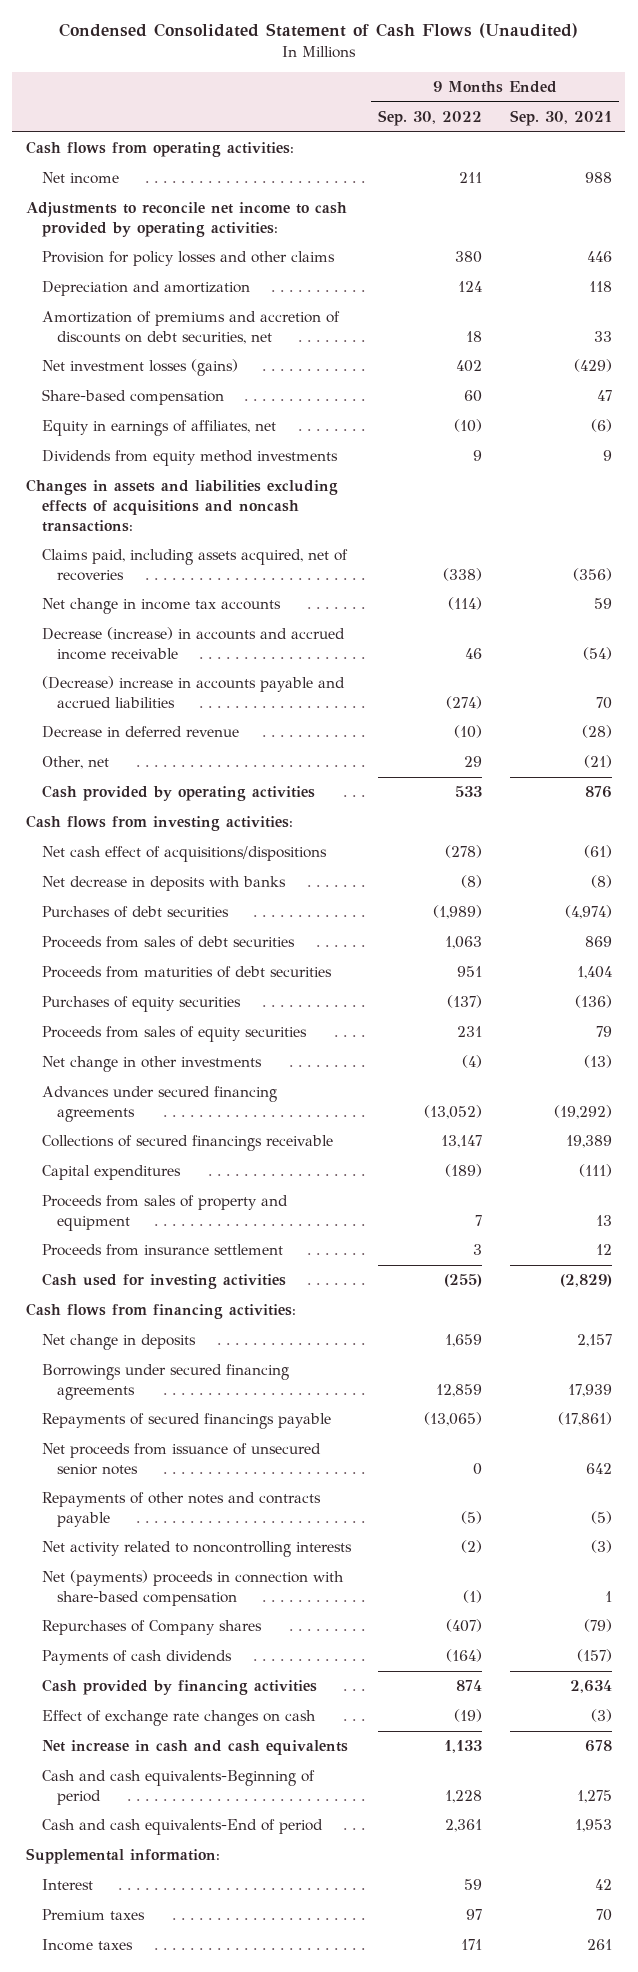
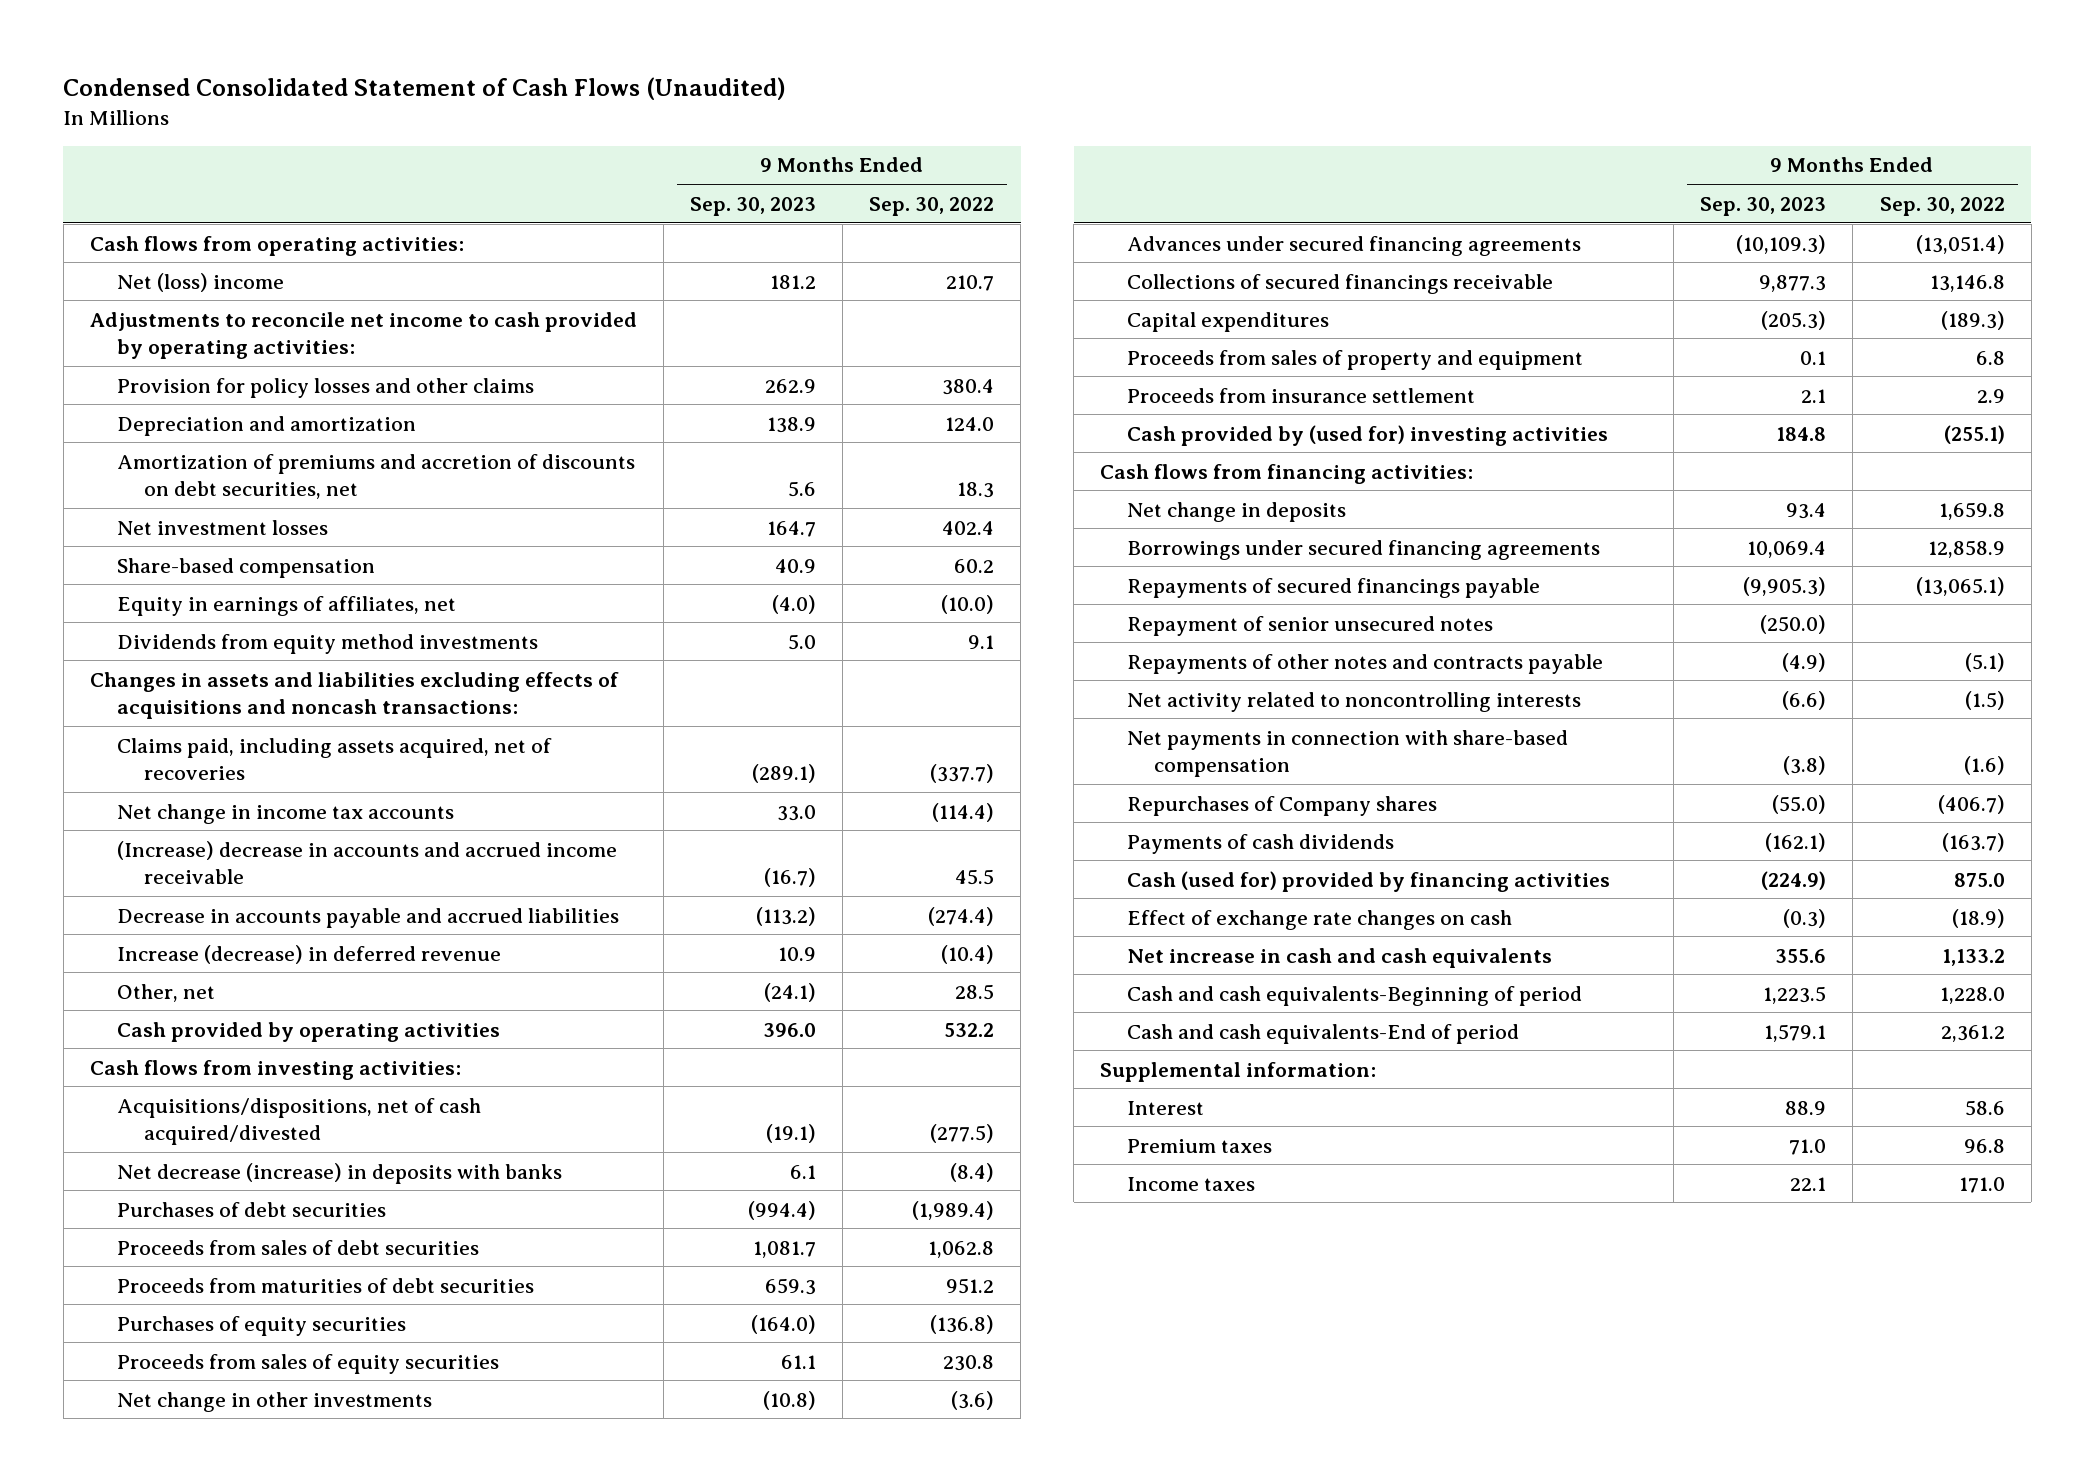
- | 9 Months Ended Sep. 30, 2022 | 9 Months Ended Sep. 30, 2021
+ | 9 Months Ended Sep. 30, 2023 | 9 Months Ended Sep. 30, 2022
- Net income | 211 | 988
+ Net (loss) income | 181.2 | 210.7
- Provision for policy losses and other claims | 380 | 446
- Depreciation and amortization | 124 | 118
- Amortization of premiums and accretion of discounts on debt securities, net | 18 | 33
- Net investment losses (gains) | 402 | (429)
- Share-based compensation | 60 | 47
- Equity in earnings of affiliates, net | (10) | (6)
- Dividends from equity method investments | 9 | 9
+ Provision for policy losses and other claims | 262.9 | 380.4
+ Depreciation and amortization | 138.9 | 124.0
+ Amortization of premiums and accretion of discounts on debt securities, net | 5.6 | 18.3
+ Net investment losses | 164.7 | 402.4
+ Share-based compensation | 40.9 | 60.2
+ Equity in earnings of affiliates, net | (4.0) | (10.0)
+ Dividends from equity method investments | 5.0 | 9.1
- Claims paid, including assets acquired, net of recoveries | (338) | (356)
- Net change in income tax accounts | (114) | 59
- Decrease (increase) in accounts and accrued income receivable | 46 | (54)
- (Decrease) increase in accounts payable and accrued liabilities | (274) | 70
- Decrease in deferred revenue | (10) | (28)
- Other, net | 29 | (21)
- Cash provided by operating activities | 533 | 876
+ Claims paid, including assets acquired, net of recoveries | (289.1) | (337.7)
+ Net change in income tax accounts | 33.0 | (114.4)
+ (Increase) decrease in accounts and accrued income receivable | (16.7) | 45.5
+ Decrease in accounts payable and accrued liabilities | (113.2) | (274.4)
+ Increase (decrease) in deferred revenue | 10.9 | (10.4)
+ Other, net | (24.1) | 28.5
+ Cash provided by operating activities | 396.0 | 532.2
- Net cash effect of acquisitions/dispositions | (278) | (61)
- Net decrease in deposits with banks | (8) | (8)
- Purchases of debt securities | (1,989) | (4,974)
- Proceeds from sales of debt securities | 1,063 | 869
- Proceeds from maturities of debt securities | 951 | 1,404
- Purchases of equity securities | (137) | (136)
- Proceeds from sales of equity securities | 231 | 79
- Net change in other investments | (4) | (13)
- Advances under secured financing agreements | (13,052) | (19,292)
- Collections of secured financings receivable | 13,147 | 19,389
- Capital expenditures | (189) | (111)
- Proceeds from sales of property and equipment | 7 | 13
- Proceeds from insurance settlement | 3 | 12
- Cash used for investing activities | (255) | (2,829)
+ Acquisitions/dispositions, net of cash acquired/divested | (19.1) | (277.5)
+ Net decrease (increase) in deposits with banks | 6.1 | (8.4)
+ Purchases of debt securities | (994.4) | (1,989.4)
+ Proceeds from sales of debt securities | 1,081.7 | 1,062.8
+ Proceeds from maturities of debt securities | 659.3 | 951.2
+ Purchases of equity securities | (164.0) | (136.8)
+ Proceeds from sales of equity securities | 61.1 | 230.8
+ Net change in other investments | (10.8) | (3.6)
+ Advances under secured financing agreements | (10,109.3) | (13,051.4)
+ Collections of secured financings receivable | 9,877.3 | 13,146.8
+ Capital expenditures | (205.3) | (189.3)
+ Proceeds from sales of property and equipment | 0.1 | 6.8
+ Proceeds from insurance settlement | 2.1 | 2.9
+ Cash provided by (used for) investing activities | 184.8 | (255.1)
- Net change in deposits | 1,659 | 2,157
- Borrowings under secured financing agreements | 12,859 | 17,939
- Repayments of secured financings payable | (13,065) | (17,861)
- Net proceeds from issuance of unsecured senior notes | 0 | 642
- Repayments of other notes and contracts payable | (5) | (5)
- Net activity related to noncontrolling interests | (2) | (3)
- Net (payments) proceeds in connection with share-based compensation | (1) | 1
- Repurchases of Company shares | (407) | (79)
- Payments of cash dividends | (164) | (157)
- Cash provided by financing activities | 874 | 2,634
- Effect of exchange rate changes on cash | (19) | (3)
- Net increase in cash and cash equivalents | 1,133 | 678
- Cash and cash equivalents-Beginning of period | 1,228 | 1,275
- Cash and cash equivalents-End of period | 2,361 | 1,953
+ Net change in deposits | 93.4 | 1,659.8
+ Borrowings under secured financing agreements | 10,069.4 | 12,858.9
+ Repayments of secured financings payable | (9,905.3) | (13,065.1)
+ Repayment of senior unsecured notes | (250.0) |
+ Repayments of other notes and contracts payable | (4.9) | (5.1)
+ Net activity related to noncontrolling interests | (6.6) | (1.5)
+ Net payments in connection with share-based compensation | (3.8) | (1.6)
+ Repurchases of Company shares | (55.0) | (406.7)
+ Payments of cash dividends | (162.1) | (163.7)
+ Cash (used for) provided by financing activities | (224.9) | 875.0
+ Effect of exchange rate changes on cash | (0.3) | (18.9)
+ Net increase in cash and cash equivalents | 355.6 | 1,133.2
+ Cash and cash equivalents-Beginning of period | 1,223.5 | 1,228.0
+ Cash and cash equivalents-End of period | 1,579.1 | 2,361.2
- Interest | 59 | 42
- Premium taxes | 97 | 70
- Income taxes | 171 | 261
+ Interest | 88.9 | 58.6
+ Premium taxes | 71.0 | 96.8
+ Income taxes | 22.1 | 171.0

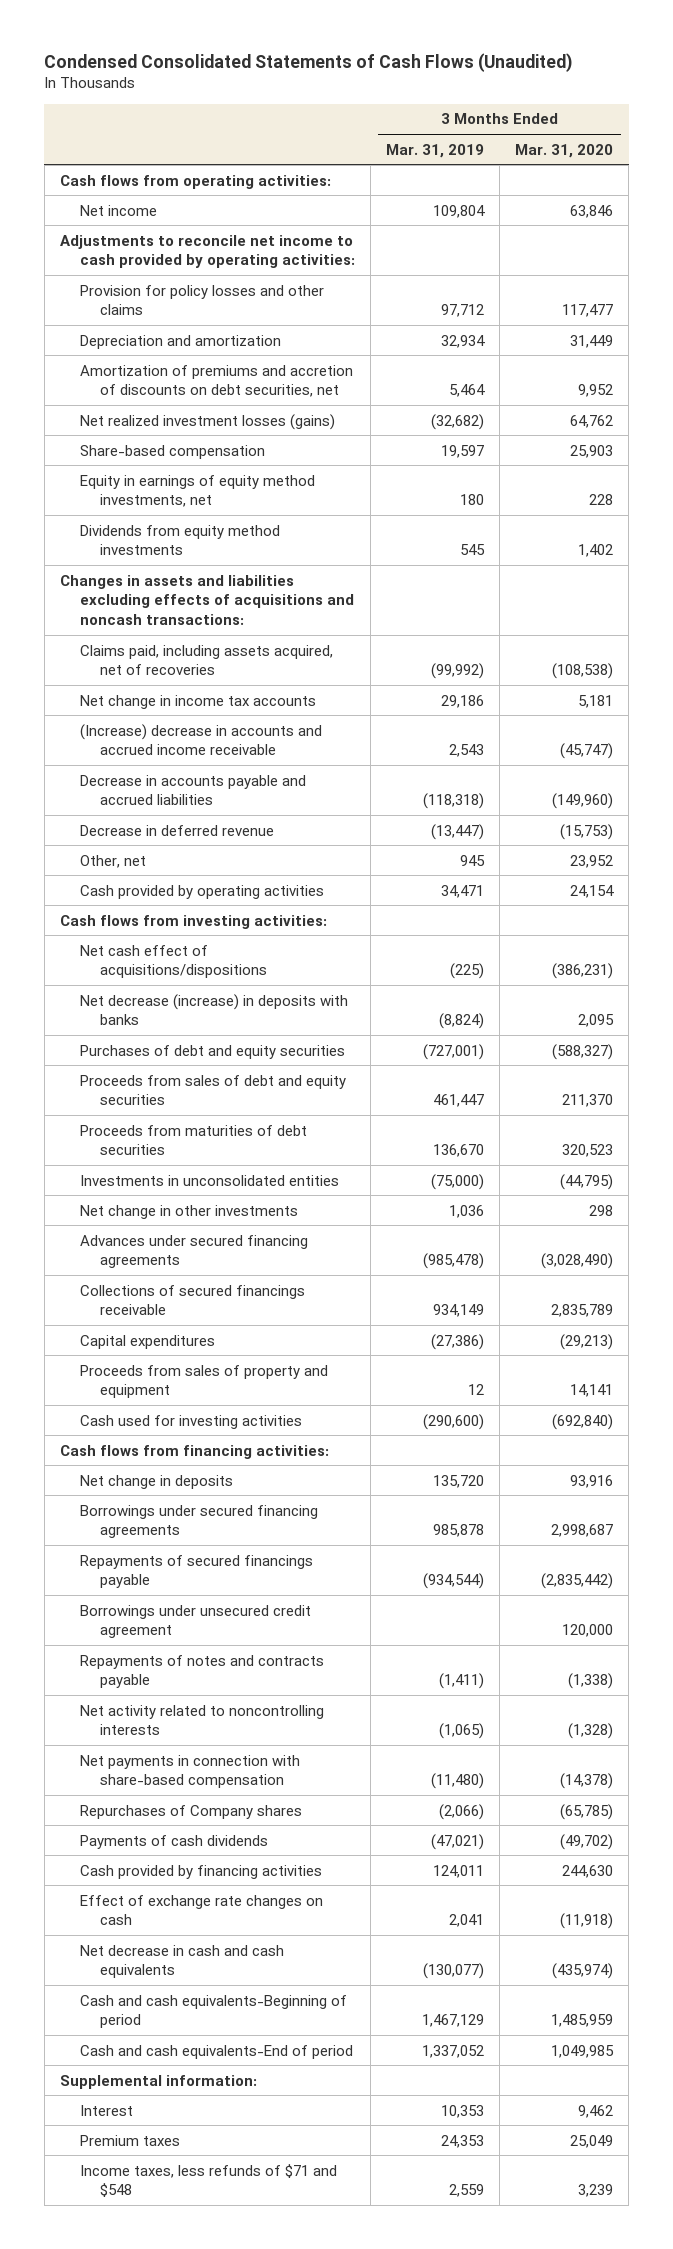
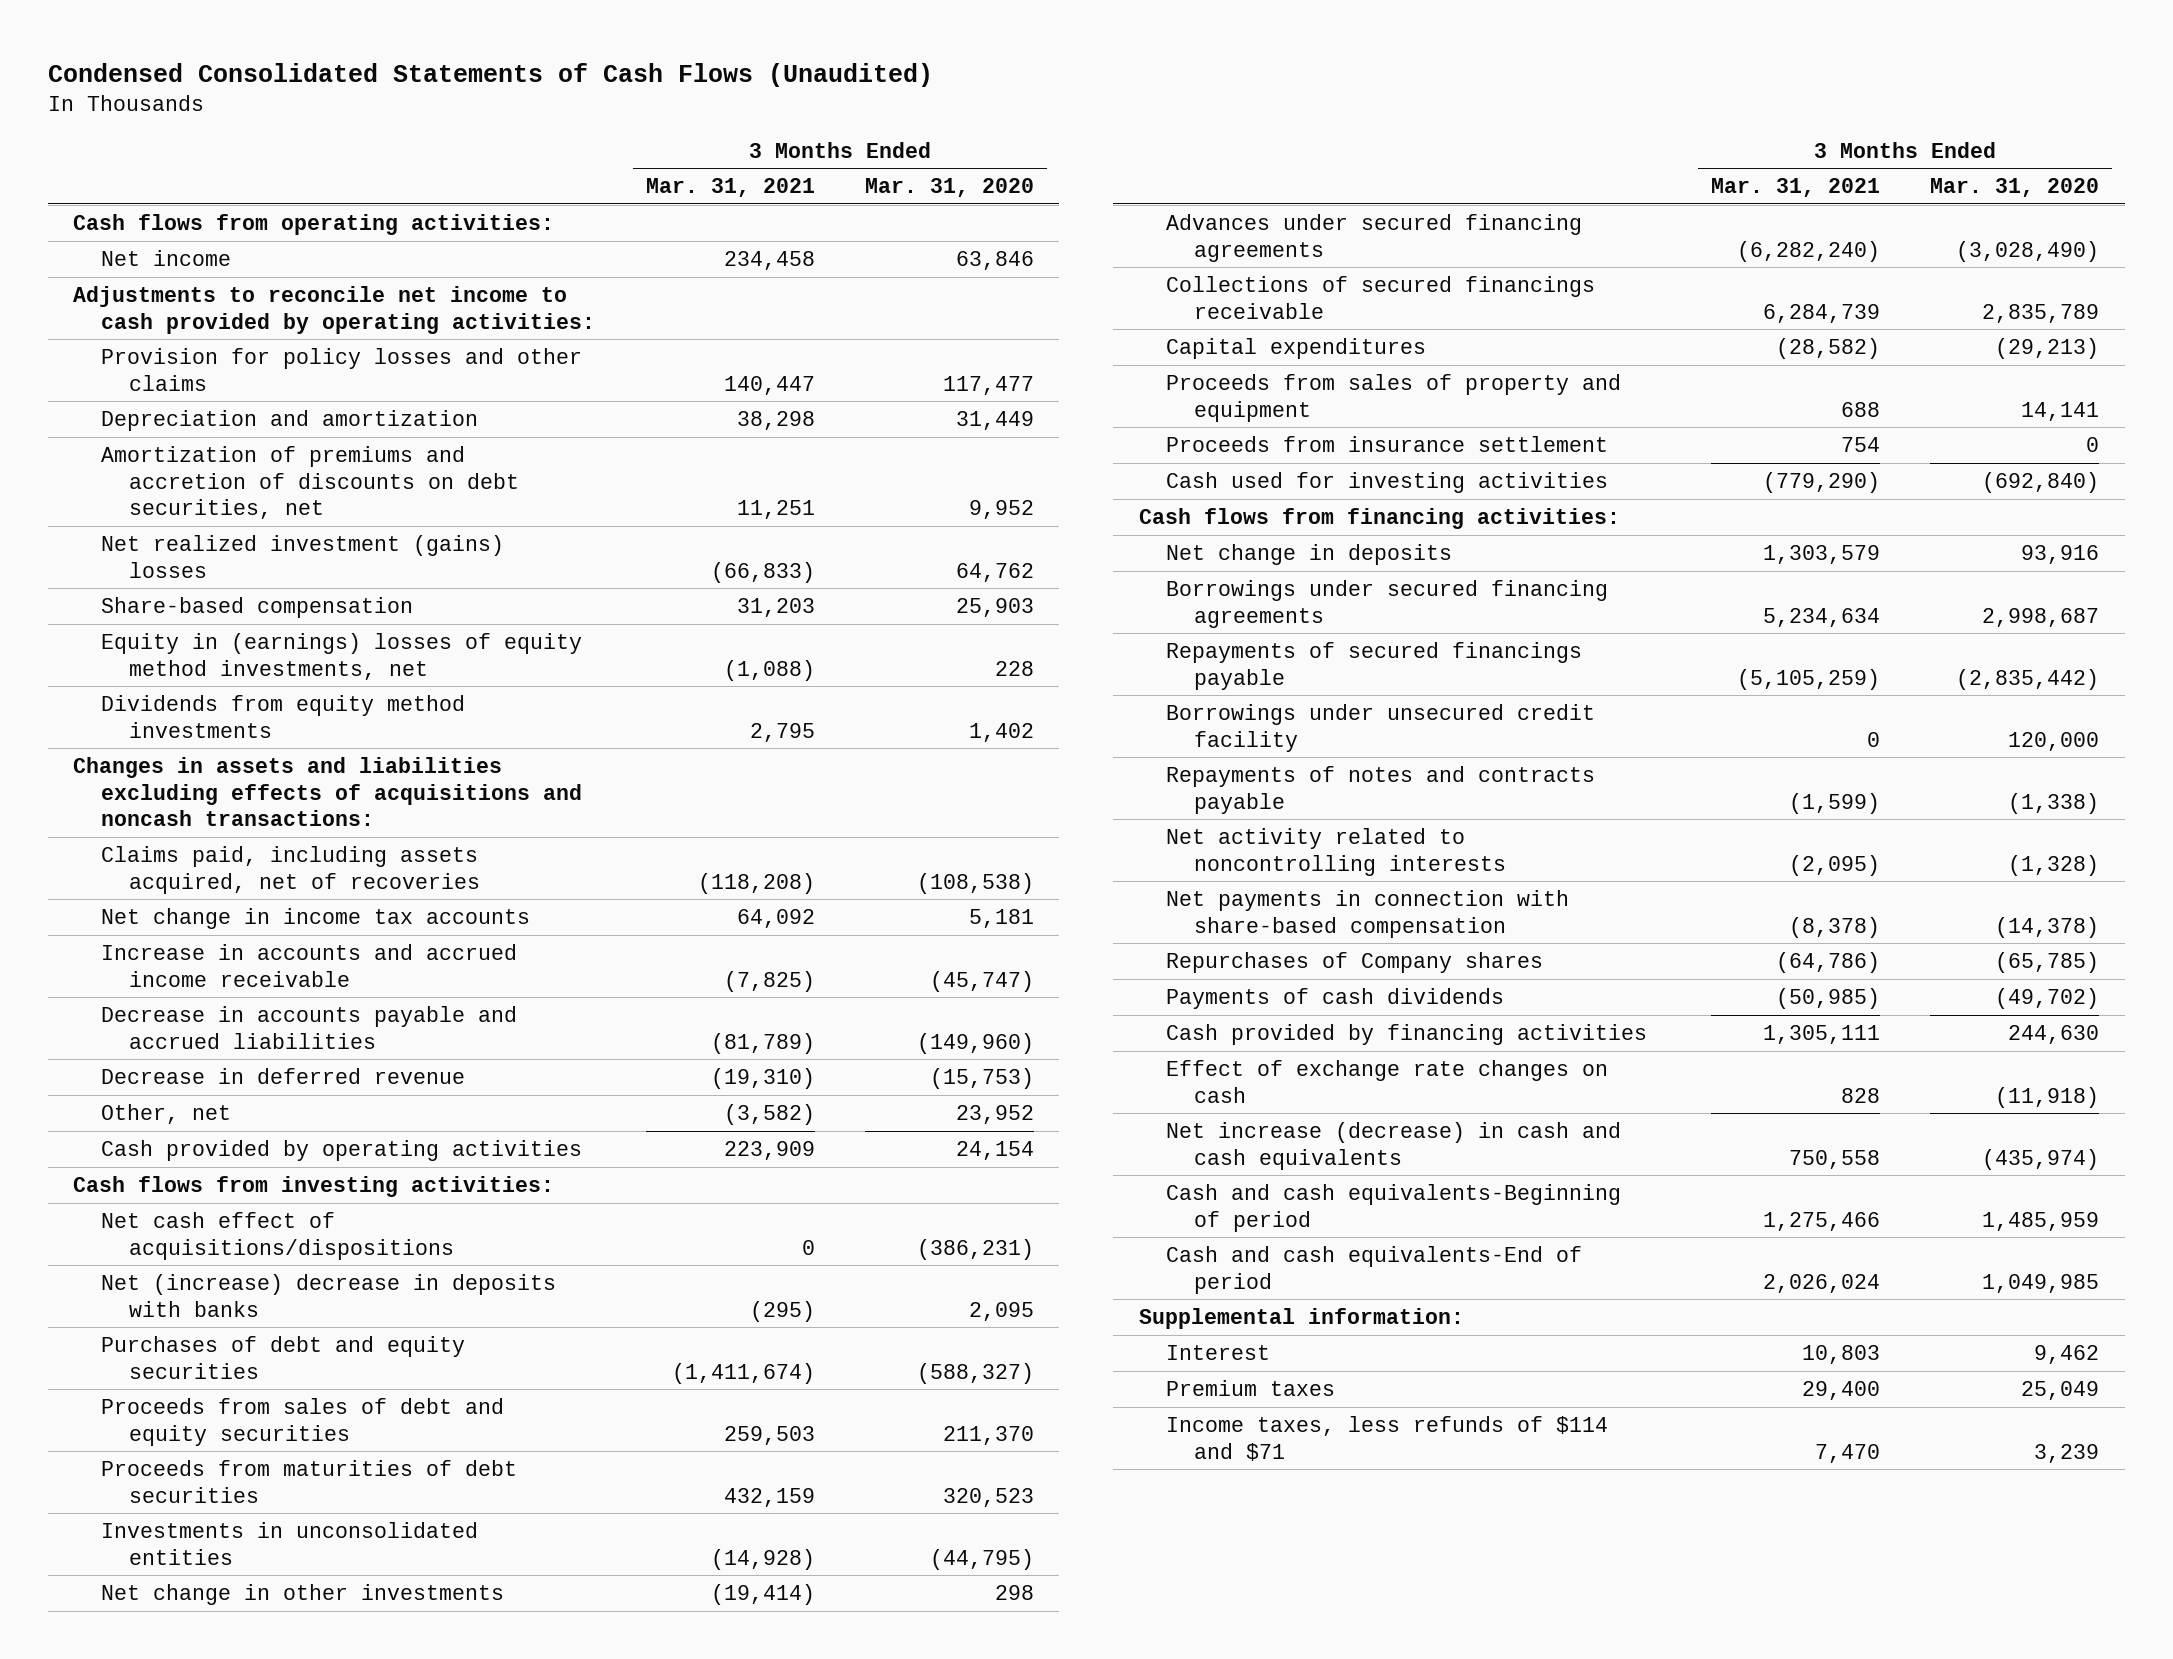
- | 3 Months Ended Mar. 31, 2019 | 3 Months Ended Mar. 31, 2020
+ | 3 Months Ended Mar. 31, 2021 | 3 Months Ended Mar. 31, 2020
- Net realized investment losses (gains) | (32,682) | 64,762
+ Net realized investment (gains) losses | (66,833) | 64,762
- Equity in earnings of equity method investments, net | 180 | 228
+ Equity in (earnings) losses of equity method investments, net | (1,088) | 228
- (Increase) decrease in accounts and accrued income receivable | 2,543 | (45,747)
+ Increase in accounts and accrued income receivable | (7,825) | (45,747)
- Net decrease (increase) in deposits with banks | (8,824) | 2,095
+ Net (increase) decrease in deposits with banks | (295) | 2,095
+ Proceeds from insurance settlement | 754 | 0
- Borrowings under unsecured credit agreement | | 120,000
+ Borrowings under unsecured credit facility | 0 | 120,000
- Net decrease in cash and cash equivalents | (130,077) | (435,974)
+ Net increase (decrease) in cash and cash equivalents | 750,558 | (435,974)
- Income taxes, less refunds of $71 and $548 | 2,559 | 3,239
+ Income taxes, less refunds of $114 and $71 | 7,470 | 3,239

